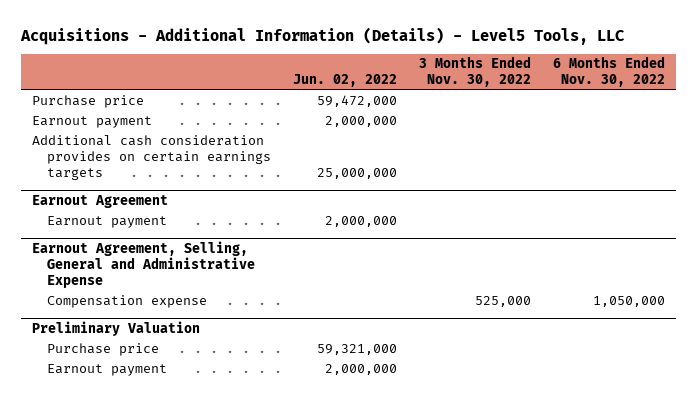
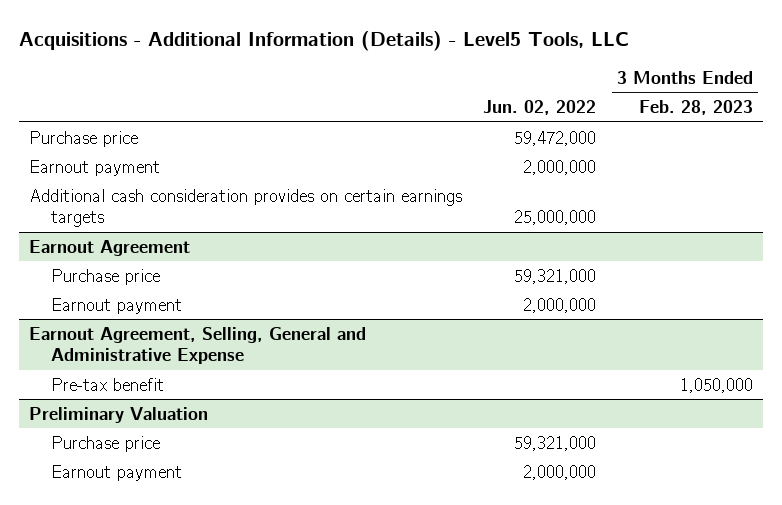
- | Jun. 02, 2022 | 3 Months Ended Nov. 30, 2022 | 6 Months Ended Nov. 30, 2022
+ | Jun. 02, 2022 | 3 Months Ended Feb. 28, 2023
@ Earnout Agreement
+ Purchase price | 59,321,000 |
@ Earnout Agreement, Selling, General and Administrative Expense
- Compensation expense | | 525,000 | 1,050,000
+ Pre-tax benefit | | 1,050,000

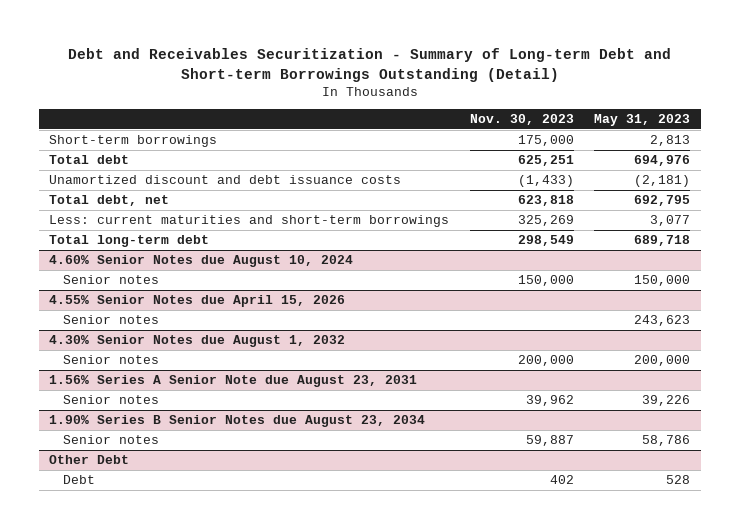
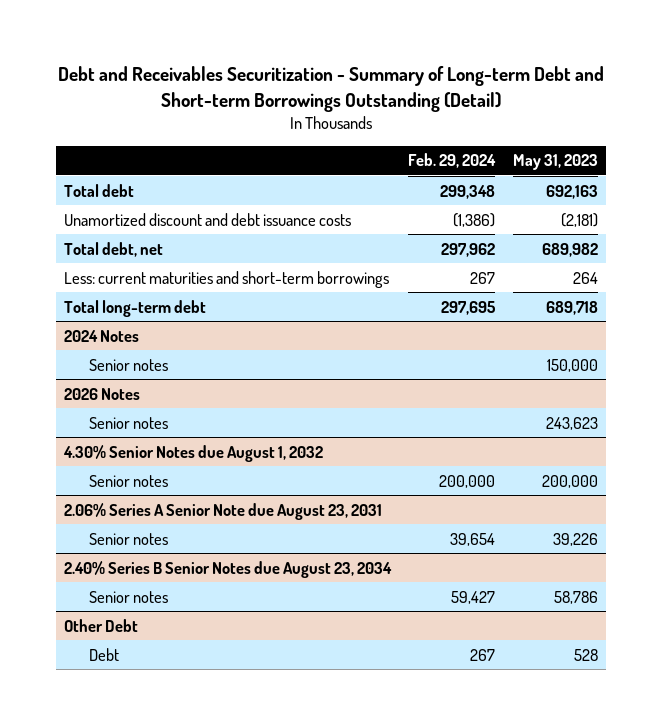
- | Nov. 30, 2023 | May 31, 2023
+ | Feb. 29, 2024 | May 31, 2023
- Short-term borrowings | 175,000 | 2,813
- Total debt | 625,251 | 694,976
+ Total debt | 299,348 | 692,163
- Total debt, net | 623,818 | 692,795
- Less: current maturities and short-term borrowings | 325,269 | 3,077
+ Total debt, net | 297,962 | 689,982
+ Less: current maturities and short-term borrowings | 267 | 264
- 4.60% Senior Notes due August 10, 2024
+ 2024 Notes
- 4.55% Senior Notes due April 15, 2026
+ 2026 Notes
- 1.56% Series A Senior Note due August 23, 2031
+ 2.06% Series A Senior Note due August 23, 2031
- 1.90% Series B Senior Notes due August 23, 2034
+ 2.40% Series B Senior Notes due August 23, 2034

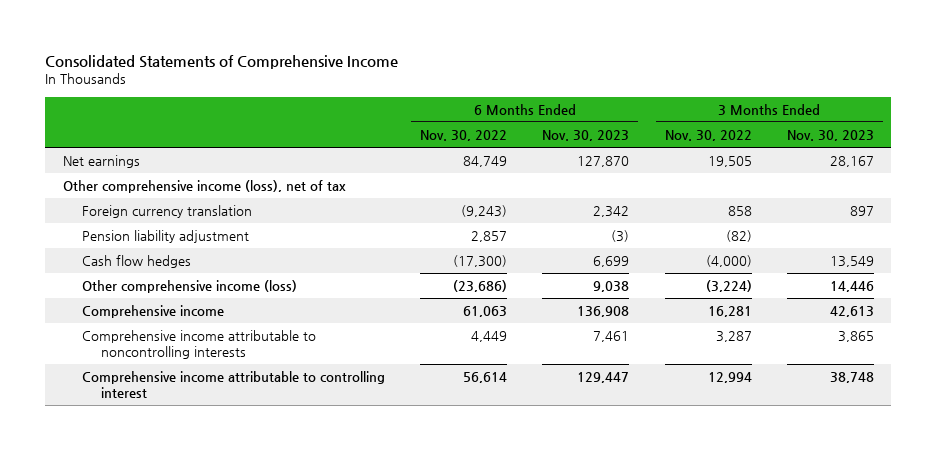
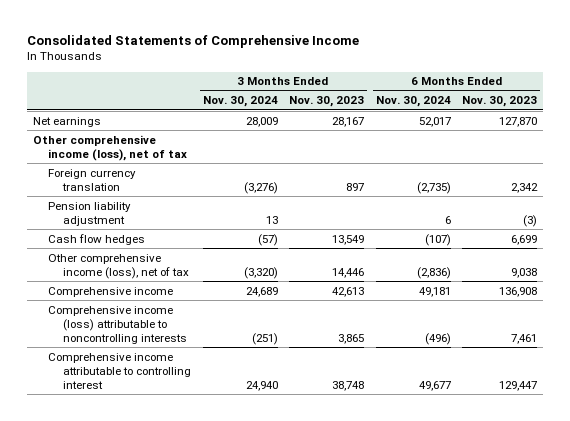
- | 6 Months Ended Nov. 30, 2022 | 6 Months Ended Nov. 30, 2023 | 3 Months Ended Nov. 30, 2022 | 3 Months Ended Nov. 30, 2023
+ | 3 Months Ended Nov. 30, 2024 | 3 Months Ended Nov. 30, 2023 | 6 Months Ended Nov. 30, 2024 | 6 Months Ended Nov. 30, 2023
- Other comprehensive income (loss) | (23,686) | 9,038 | (3,224) | 14,446
+ Other comprehensive income (loss), net of tax | (3,320) | 14,446 | (2,836) | 9,038
- Comprehensive income attributable to noncontrolling interests | 4,449 | 7,461 | 3,287 | 3,865
+ Comprehensive income (loss) attributable to noncontrolling interests | (251) | 3,865 | (496) | 7,461

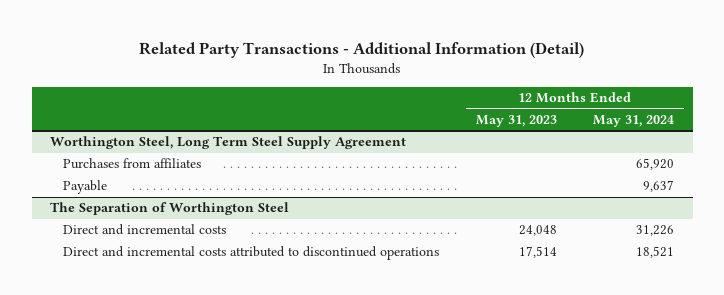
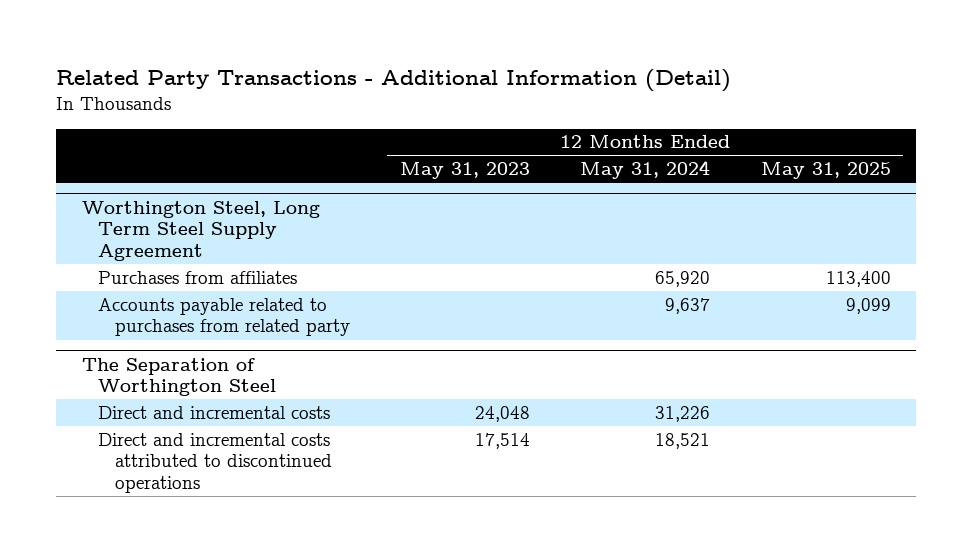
- | 12 Months Ended May 31, 2023 | 12 Months Ended May 31, 2024
+ | 12 Months Ended May 31, 2023 | 12 Months Ended May 31, 2024 | 12 Months Ended May 31, 2025
@ Worthington Steel, Long Term Steel Supply Agreement
- Payable | | 9,637
+ Accounts payable related to purchases from related party | | 9,637 | 9,099

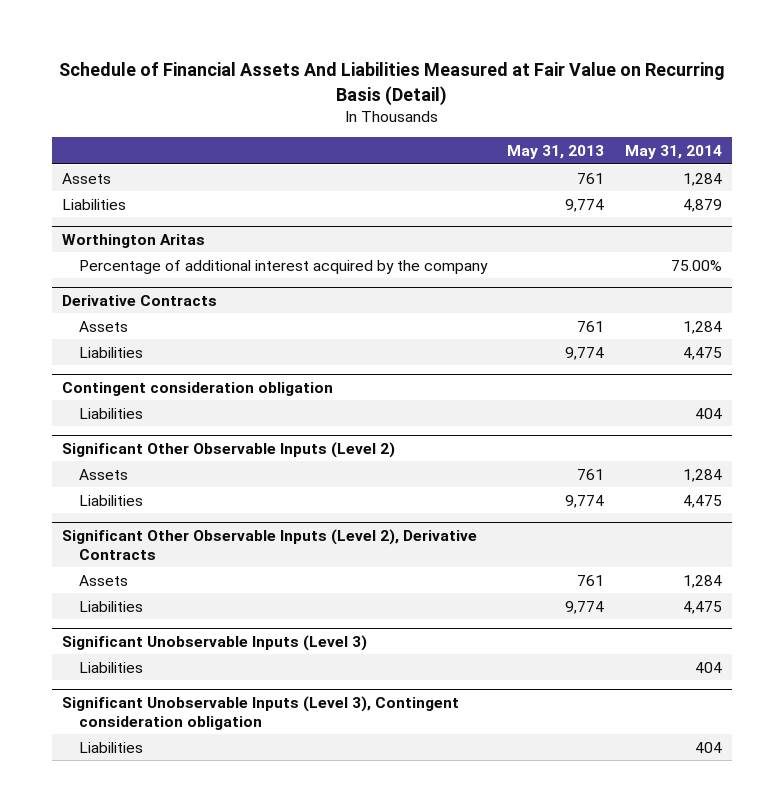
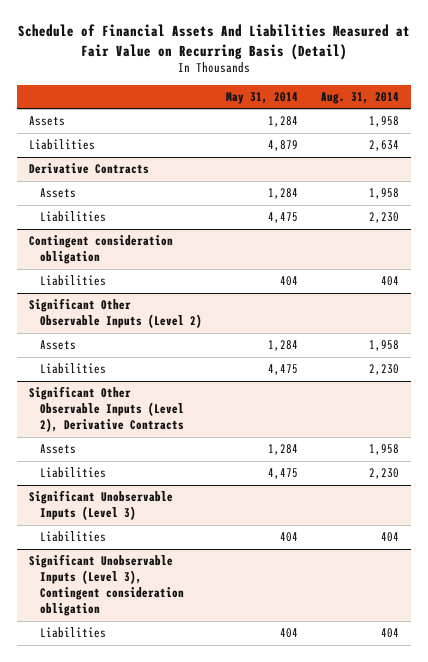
- | May 31, 2013 | May 31, 2014
+ | May 31, 2014 | Aug. 31, 2014
- Worthington Aritas
- Percentage of additional interest acquired by the company | | 75.00%

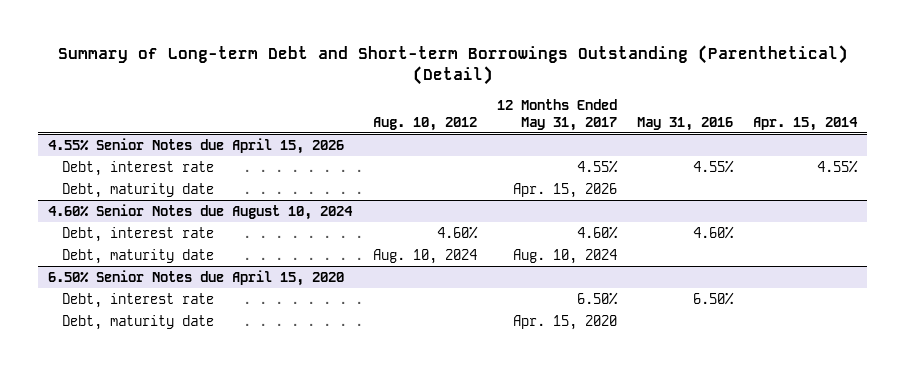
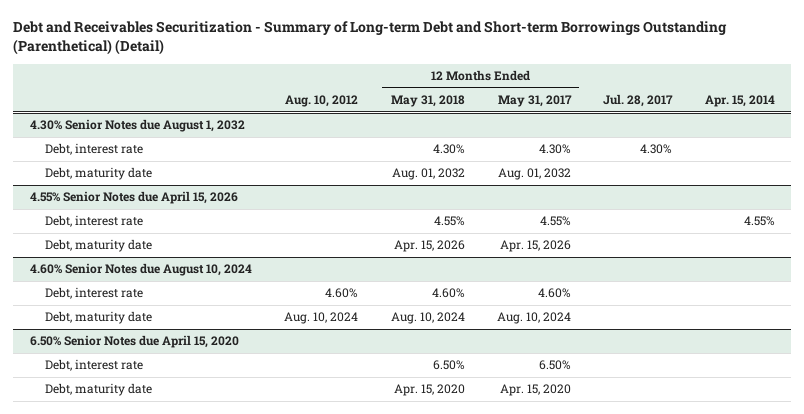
- Summary of Long-term Debt and Short-term Borrowings Outstanding (Parenthetical) (Detail)
+ Debt and Receivables Securitization - Summary of Long-term Debt and Short-term Borrowings Outstanding (Parenthetical) (Detail)
- | Aug. 10, 2012 | 12 Months Ended May 31, 2017 | May 31, 2016 | Apr. 15, 2014
+ | Aug. 10, 2012 | 12 Months Ended May 31, 2018 | 12 Months Ended May 31, 2017 | Jul. 28, 2017 | Apr. 15, 2014
+ 4.30% Senior Notes due August 1, 2032
+ Debt, interest rate | | 4.30% | 4.30% | 4.30% |
+ Debt, maturity date | | Aug. 01, 2032 | Aug. 01, 2032 | |

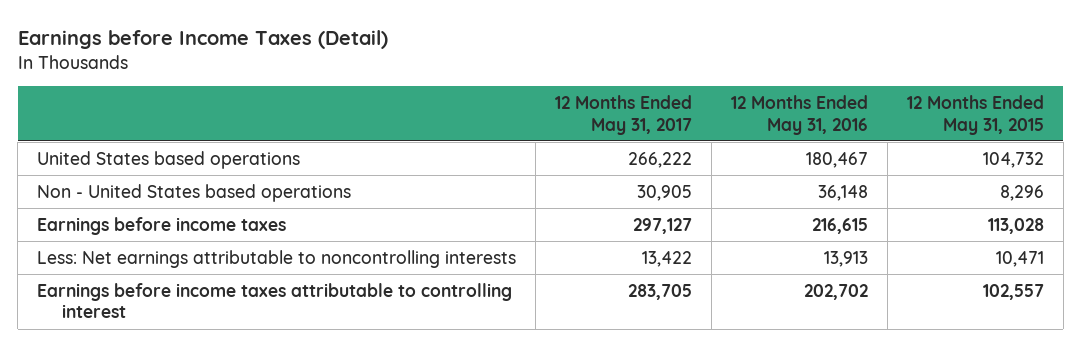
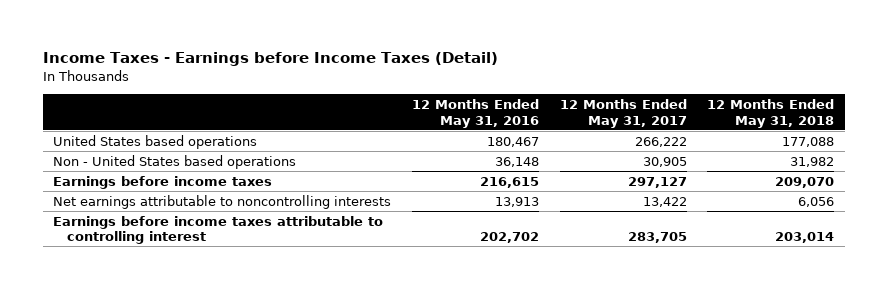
- Earnings before Income Taxes (Detail)
+ Income Taxes - Earnings before Income Taxes (Detail)
- | 12 Months Ended May 31, 2017 | 12 Months Ended May 31, 2016 | 12 Months Ended May 31, 2015
+ | 12 Months Ended May 31, 2016 | 12 Months Ended May 31, 2017 | 12 Months Ended May 31, 2018
- Less: Net earnings attributable to noncontrolling interests | 13,422 | 13,913 | 10,471
+ Net earnings attributable to noncontrolling interests | 13,913 | 13,422 | 6,056

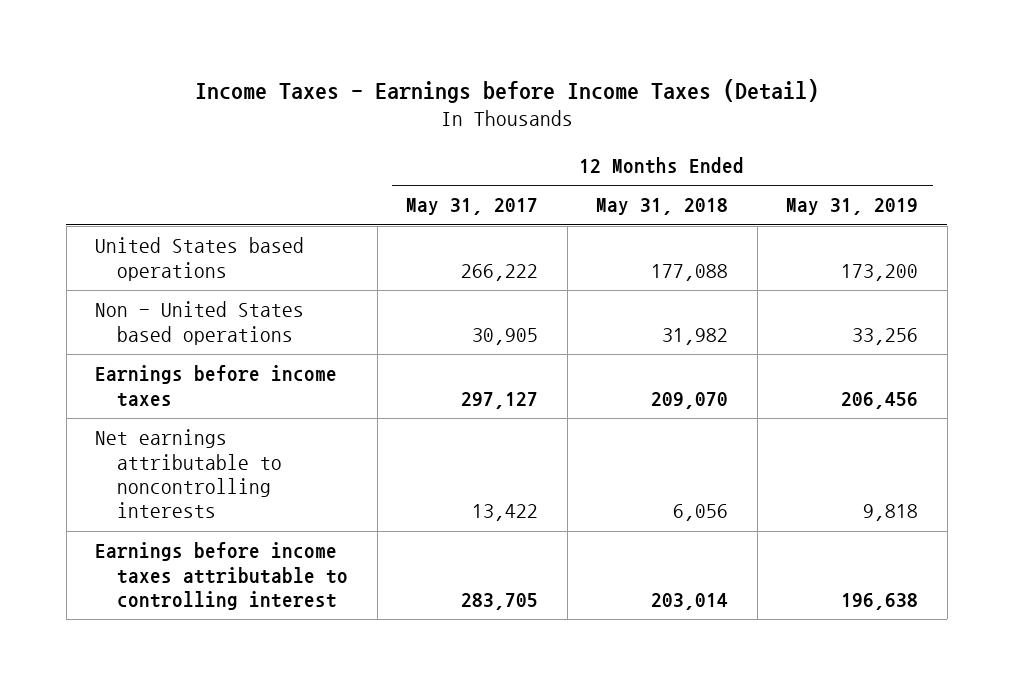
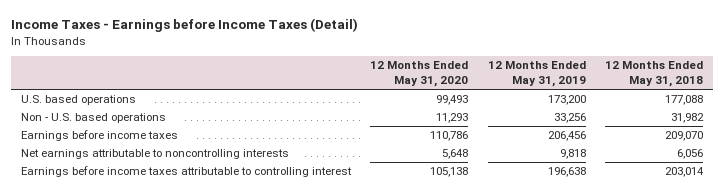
- | 12 Months Ended May 31, 2017 | 12 Months Ended May 31, 2018 | 12 Months Ended May 31, 2019
+ | 12 Months Ended May 31, 2020 | 12 Months Ended May 31, 2019 | 12 Months Ended May 31, 2018
- United States based operations | 266,222 | 177,088 | 173,200
- Non - United States based operations | 30,905 | 31,982 | 33,256
+ U.S. based operations | 99,493 | 173,200 | 177,088
+ Non - U.S. based operations | 11,293 | 33,256 | 31,982

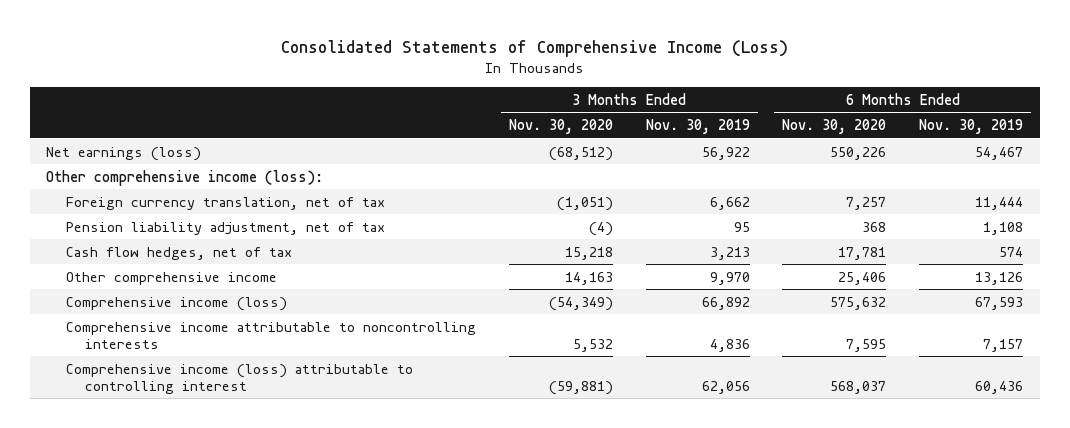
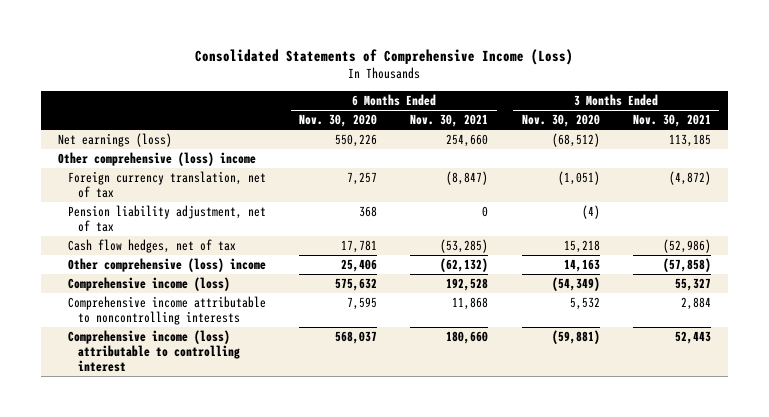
- | 3 Months Ended Nov. 30, 2020 | 3 Months Ended Nov. 30, 2019 | 6 Months Ended Nov. 30, 2020 | 6 Months Ended Nov. 30, 2019
+ | 6 Months Ended Nov. 30, 2020 | 6 Months Ended Nov. 30, 2021 | 3 Months Ended Nov. 30, 2020 | 3 Months Ended Nov. 30, 2021
- Other comprehensive income (loss):
+ Other comprehensive (loss) income
- Other comprehensive income | 14,163 | 9,970 | 25,406 | 13,126
+ Other comprehensive (loss) income | 25,406 | (62,132) | 14,163 | (57,858)

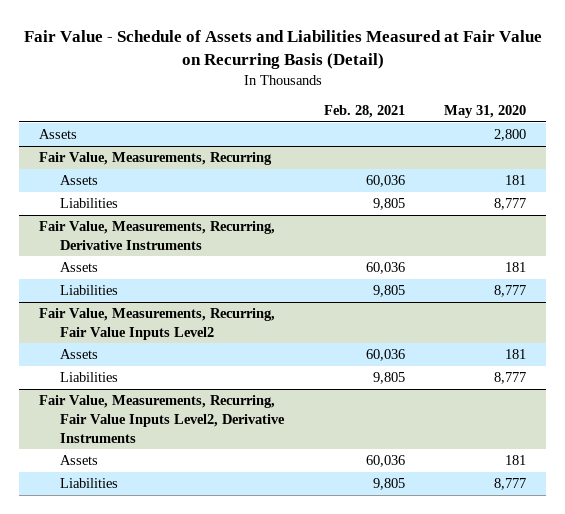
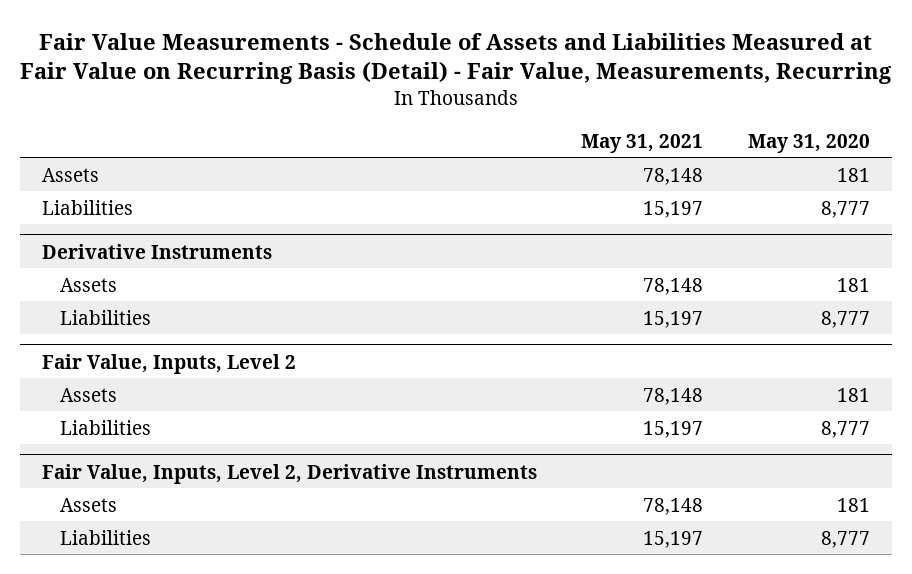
- Fair Value - Schedule of Assets and Liabilities Measured at Fair Value on Recurring Basis (Detail)
+ Fair Value Measurements - Schedule of Assets and Liabilities Measured at Fair Value on Recurring Basis (Detail) - Fair Value, Measurements, Recurring
- | Feb. 28, 2021 | May 31, 2020
+ | May 31, 2021 | May 31, 2020
- Assets | | 2,800
- Fair Value, Measurements, Recurring
- Fair Value, Measurements, Recurring, Derivative Instruments
+ Derivative Instruments
- Fair Value, Measurements, Recurring, Fair Value Inputs Level2
+ Fair Value, Inputs, Level 2
- Fair Value, Measurements, Recurring, Fair Value Inputs Level2, Derivative Instruments
+ Fair Value, Inputs, Level 2, Derivative Instruments

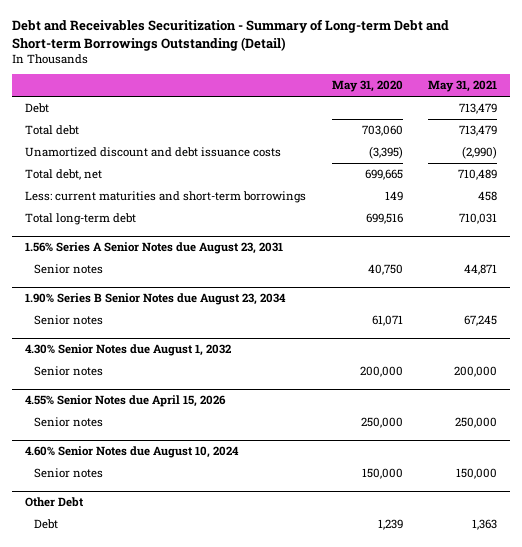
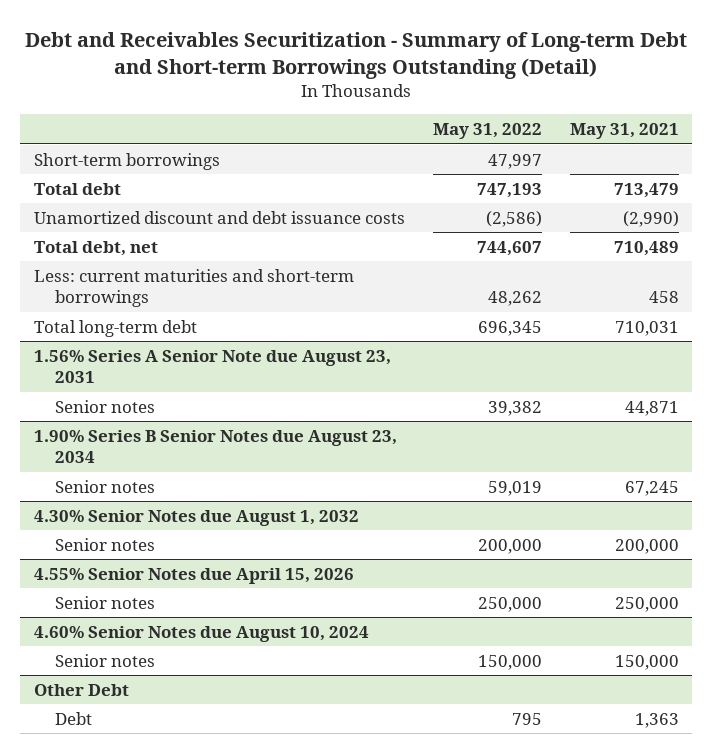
- | May 31, 2020 | May 31, 2021
+ | May 31, 2022 | May 31, 2021
- Debt | | 713,479
+ Short-term borrowings | 47,997 |
- 1.56% Series A Senior Notes due August 23, 2031
+ 1.56% Series A Senior Note due August 23, 2031

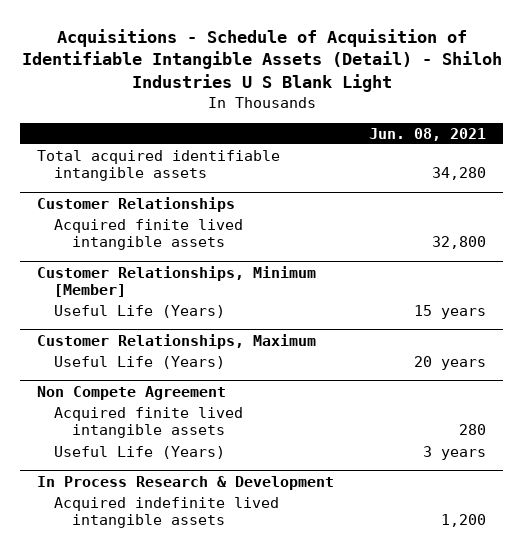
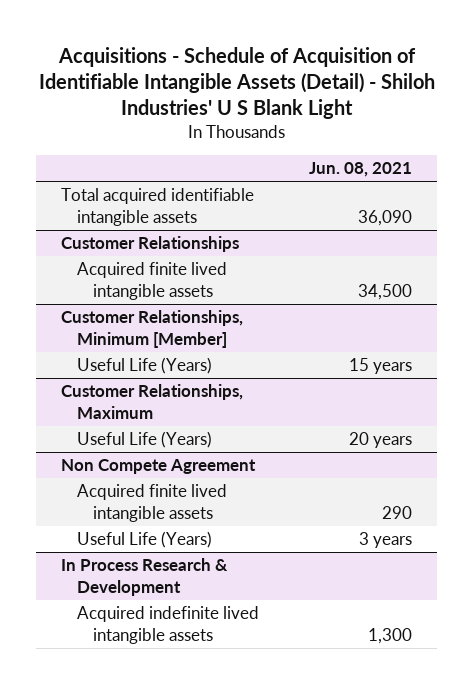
- Acquisitions - Schedule of Acquisition of Identifiable Intangible Assets (Detail) - Shiloh Industries U S Blank Light
+ Acquisitions - Schedule of Acquisition of Identifiable Intangible Assets (Detail) - Shiloh Industries' U S Blank Light
- Total acquired identifiable intangible assets | 34,280
+ Total acquired identifiable intangible assets | 36,090
@ Customer Relationships
- Acquired finite lived intangible assets | 32,800
+ Acquired finite lived intangible assets | 34,500
@ Non Compete Agreement
- Acquired finite lived intangible assets | 280
+ Acquired finite lived intangible assets | 290
@ In Process Research & Development
- Acquired indefinite lived intangible assets | 1,200
+ Acquired indefinite lived intangible assets | 1,300

